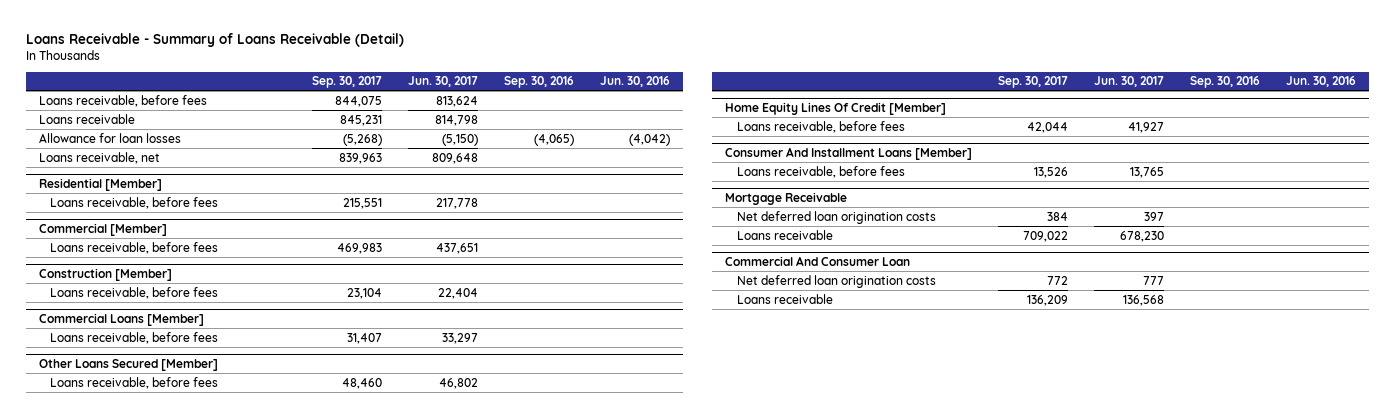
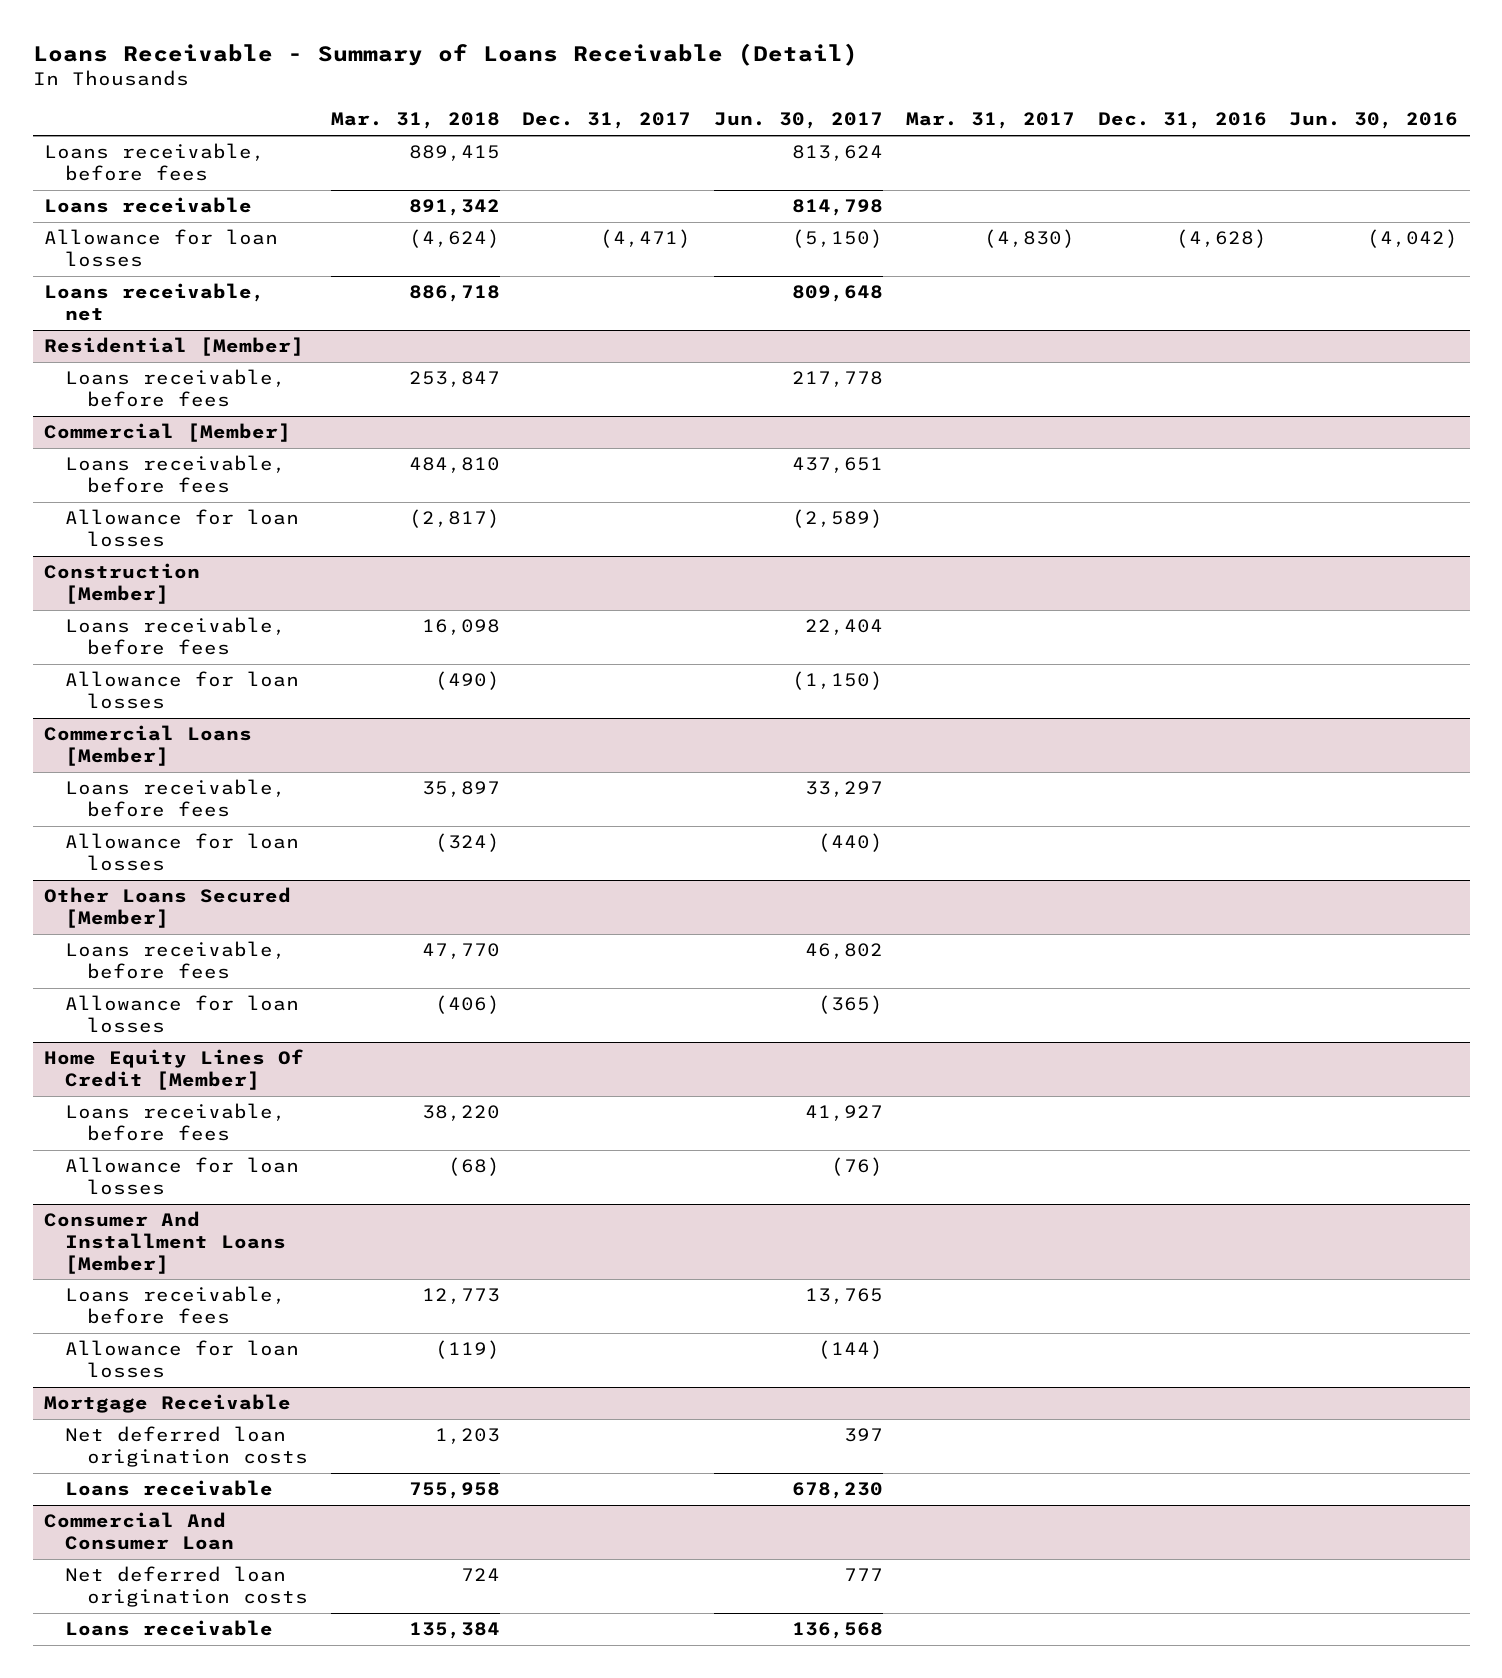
- | Sep. 30, 2017 | Jun. 30, 2017 | Sep. 30, 2016 | Jun. 30, 2016
+ | Mar. 31, 2018 | Dec. 31, 2017 | Jun. 30, 2017 | Mar. 31, 2017 | Dec. 31, 2016 | Jun. 30, 2016
@ Commercial [Member]
+ Allowance for loan losses | (2,817) | | (2,589) | | |
@ Construction [Member]
+ Allowance for loan losses | (490) | | (1,150) | | |
@ Commercial Loans [Member]
+ Allowance for loan losses | (324) | | (440) | | |
@ Other Loans Secured [Member]
+ Allowance for loan losses | (406) | | (365) | | |
@ Home Equity Lines Of Credit [Member]
+ Allowance for loan losses | (68) | | (76) | | |
@ Consumer And Installment Loans [Member]
+ Allowance for loan losses | (119) | | (144) | | |

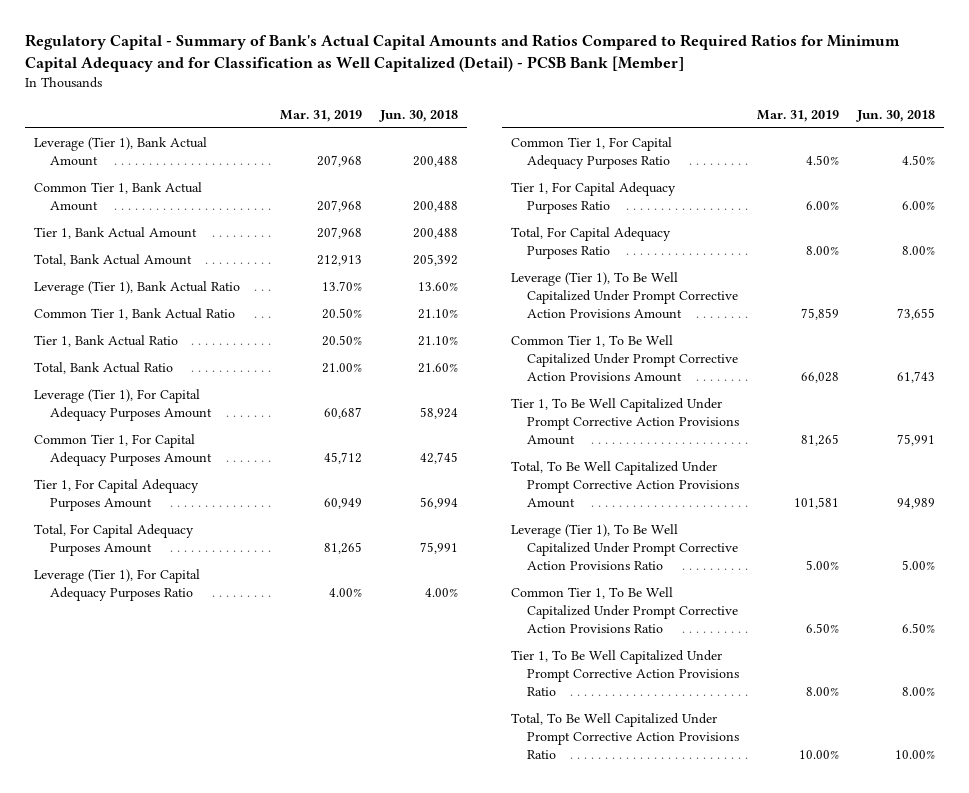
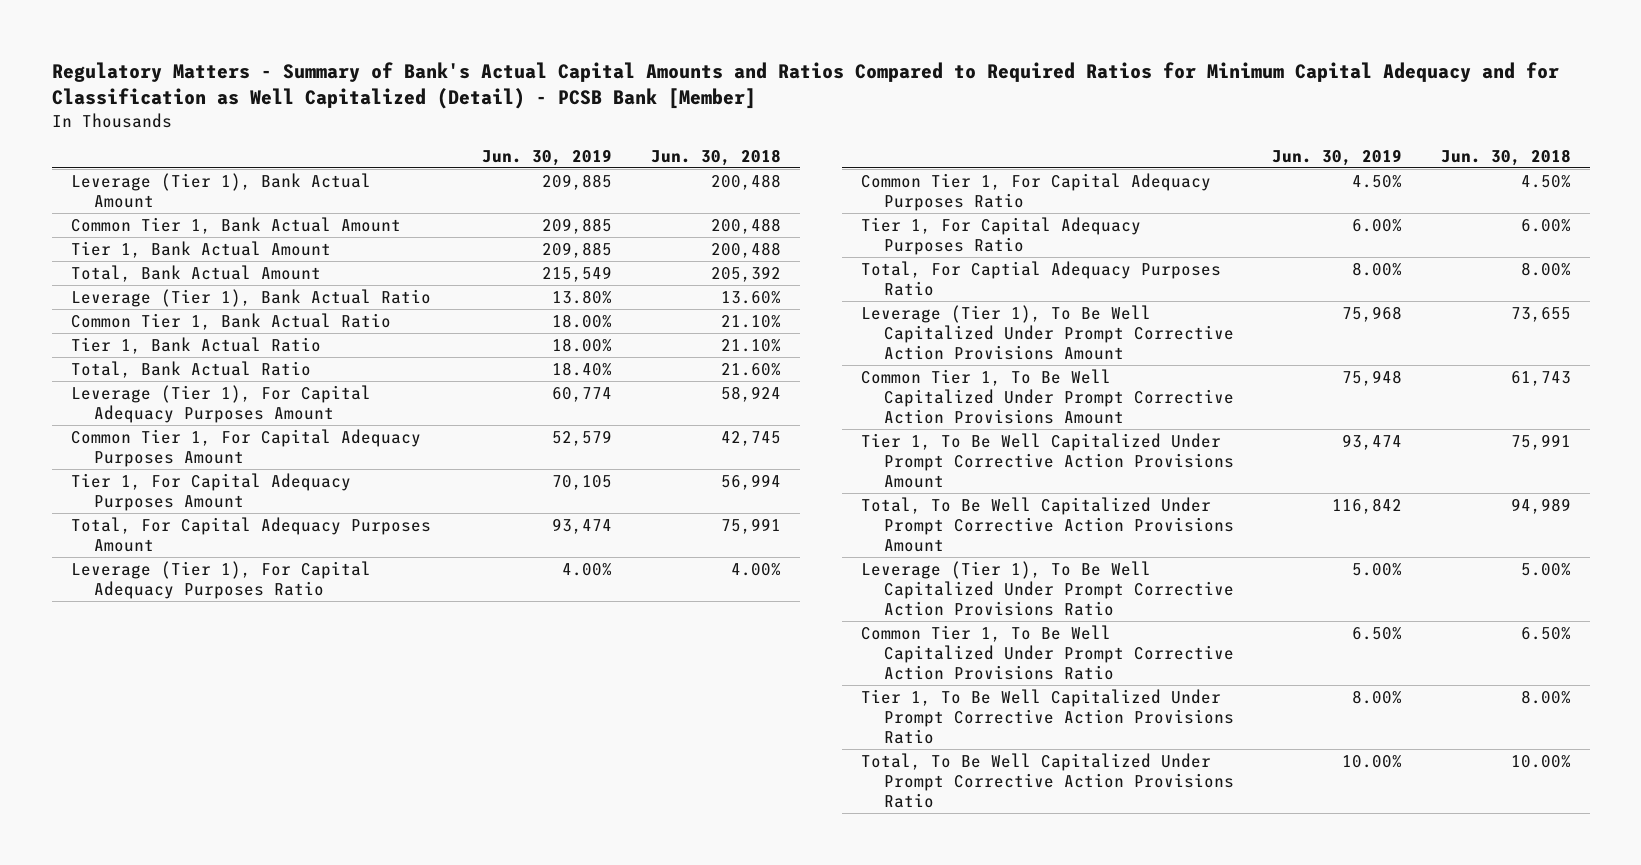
- Regulatory Capital - Summary of Bank's Actual Capital Amounts and Ratios Compared to Required Ratios for Minimum Capital Adequacy and for Classification as Well Capitalized (Detail) - PCSB Bank [Member]
+ Regulatory Matters - Summary of Bank's Actual Capital Amounts and Ratios Compared to Required Ratios for Minimum Capital Adequacy and for Classification as Well Capitalized (Detail) - PCSB Bank [Member]
- | Mar. 31, 2019 | Jun. 30, 2018
+ | Jun. 30, 2019 | Jun. 30, 2018
- Total, For Capital Adequacy Purposes Ratio | 8.00% | 8.00%
+ Total, For Captial Adequacy Purposes Ratio | 8.00% | 8.00%

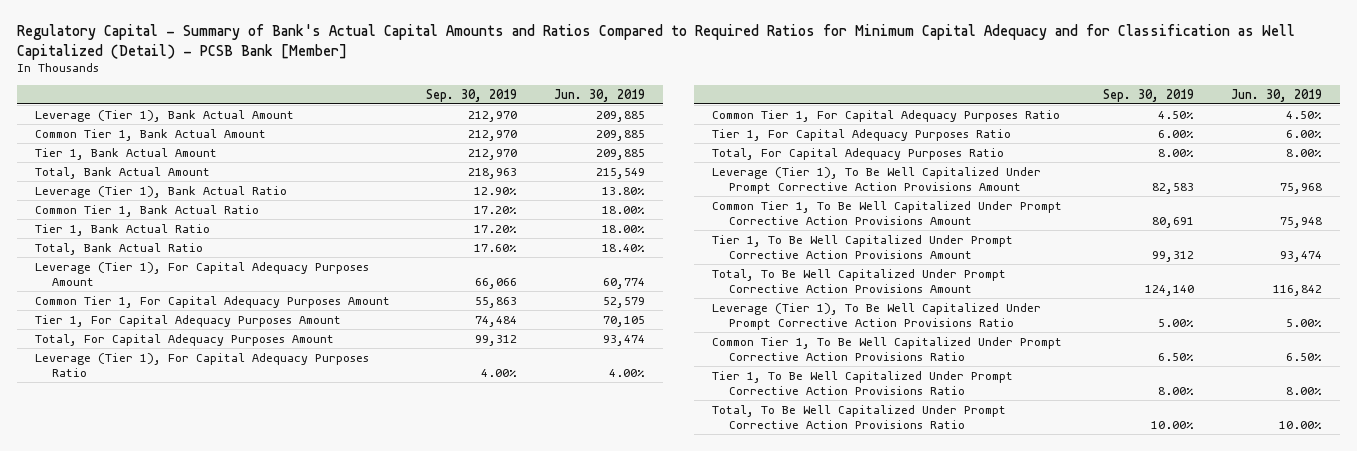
- Regulatory Matters - Summary of Bank's Actual Capital Amounts and Ratios Compared to Required Ratios for Minimum Capital Adequacy and for Classification as Well Capitalized (Detail) - PCSB Bank [Member]
+ Regulatory Capital - Summary of Bank's Actual Capital Amounts and Ratios Compared to Required Ratios for Minimum Capital Adequacy and for Classification as Well Capitalized (Detail) - PCSB Bank [Member]
- | Jun. 30, 2019 | Jun. 30, 2018
+ | Sep. 30, 2019 | Jun. 30, 2019
- Total, For Captial Adequacy Purposes Ratio | 8.00% | 8.00%
+ Total, For Capital Adequacy Purposes Ratio | 8.00% | 8.00%

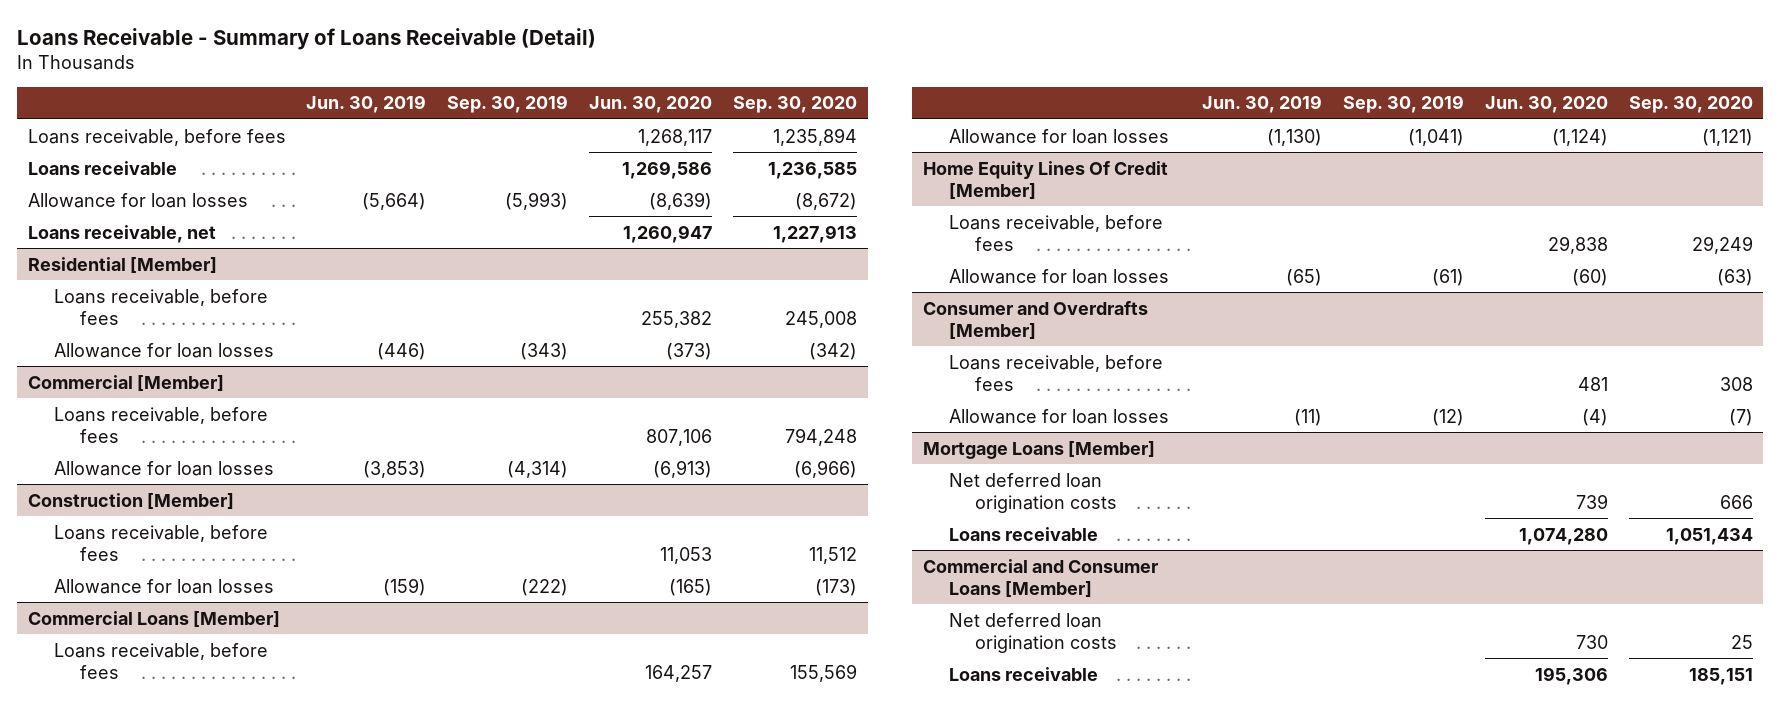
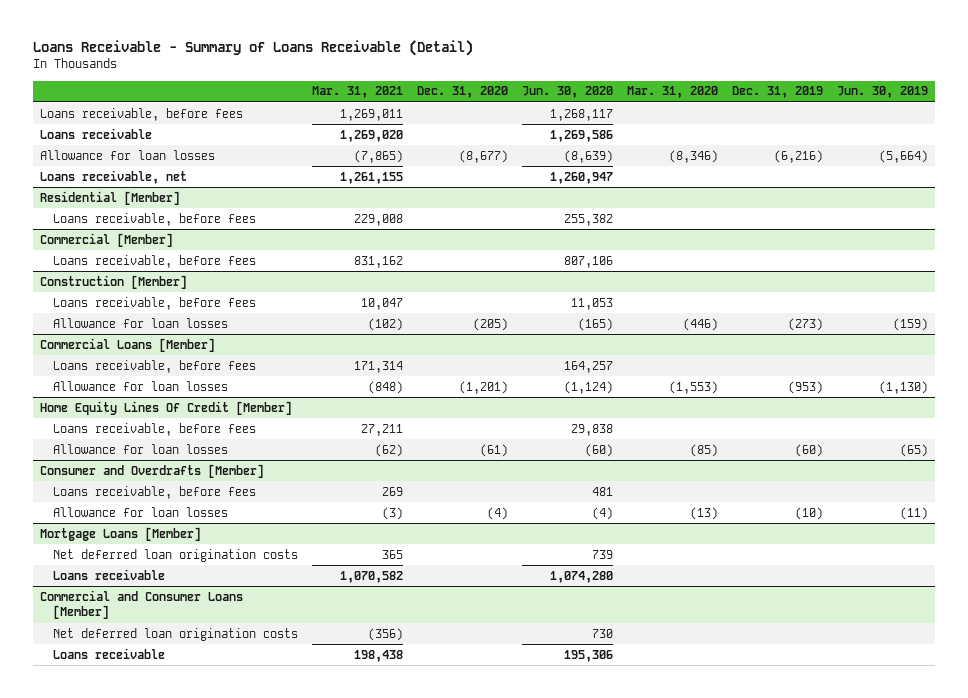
- | Jun. 30, 2019 | Sep. 30, 2019 | Jun. 30, 2020 | Sep. 30, 2020
+ | Mar. 31, 2021 | Dec. 31, 2020 | Jun. 30, 2020 | Mar. 31, 2020 | Dec. 31, 2019 | Jun. 30, 2019
@ Residential [Member]
- Allowance for loan losses | (446) | (343) | (373) | (342)
@ Commercial [Member]
- Allowance for loan losses | (3,853) | (4,314) | (6,913) | (6,966)

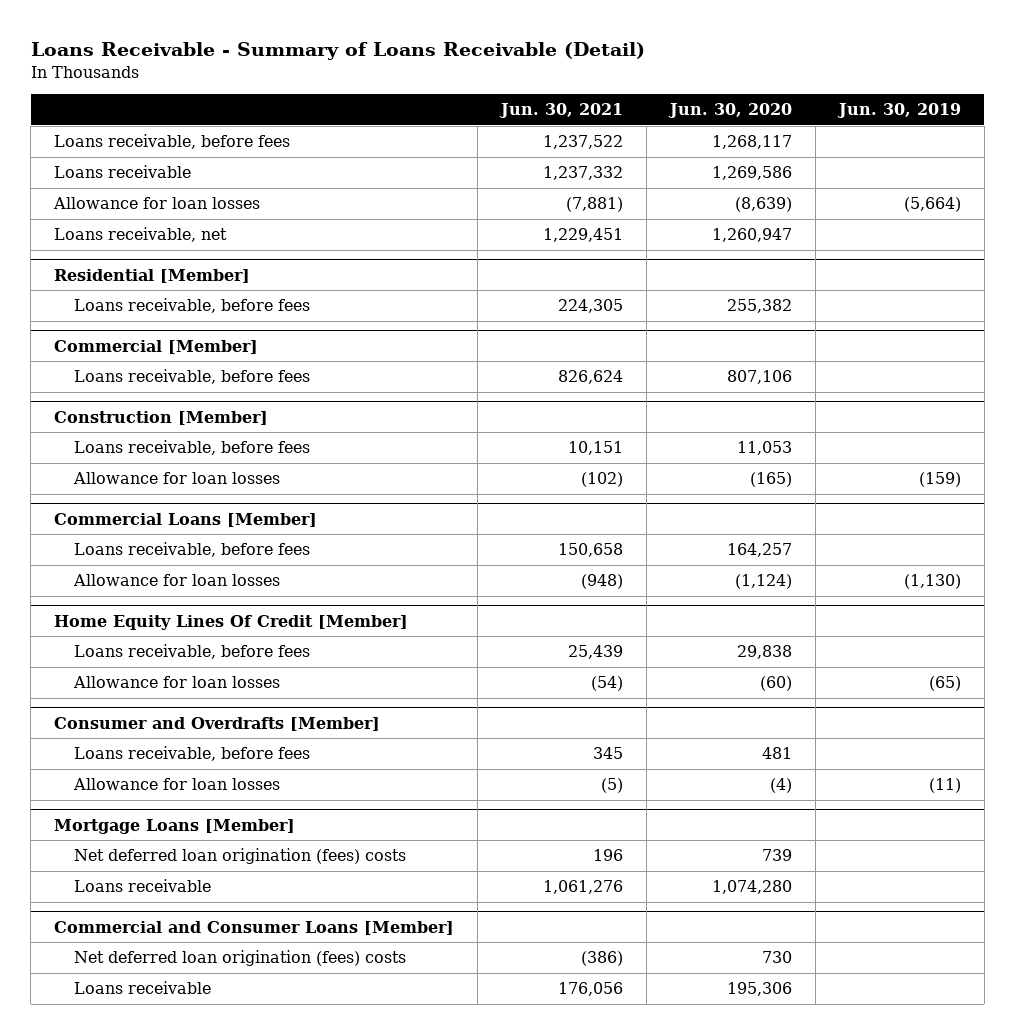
- | Mar. 31, 2021 | Dec. 31, 2020 | Jun. 30, 2020 | Mar. 31, 2020 | Dec. 31, 2019 | Jun. 30, 2019
+ | Jun. 30, 2021 | Jun. 30, 2020 | Jun. 30, 2019
@ Mortgage Loans [Member]
- Net deferred loan origination costs | 365 | | 739 | | |
+ Net deferred loan origination (fees) costs | 196 | 739 |
@ Commercial and Consumer Loans [Member]
- Net deferred loan origination costs | (356) | | 730 | | |
+ Net deferred loan origination (fees) costs | (386) | 730 |

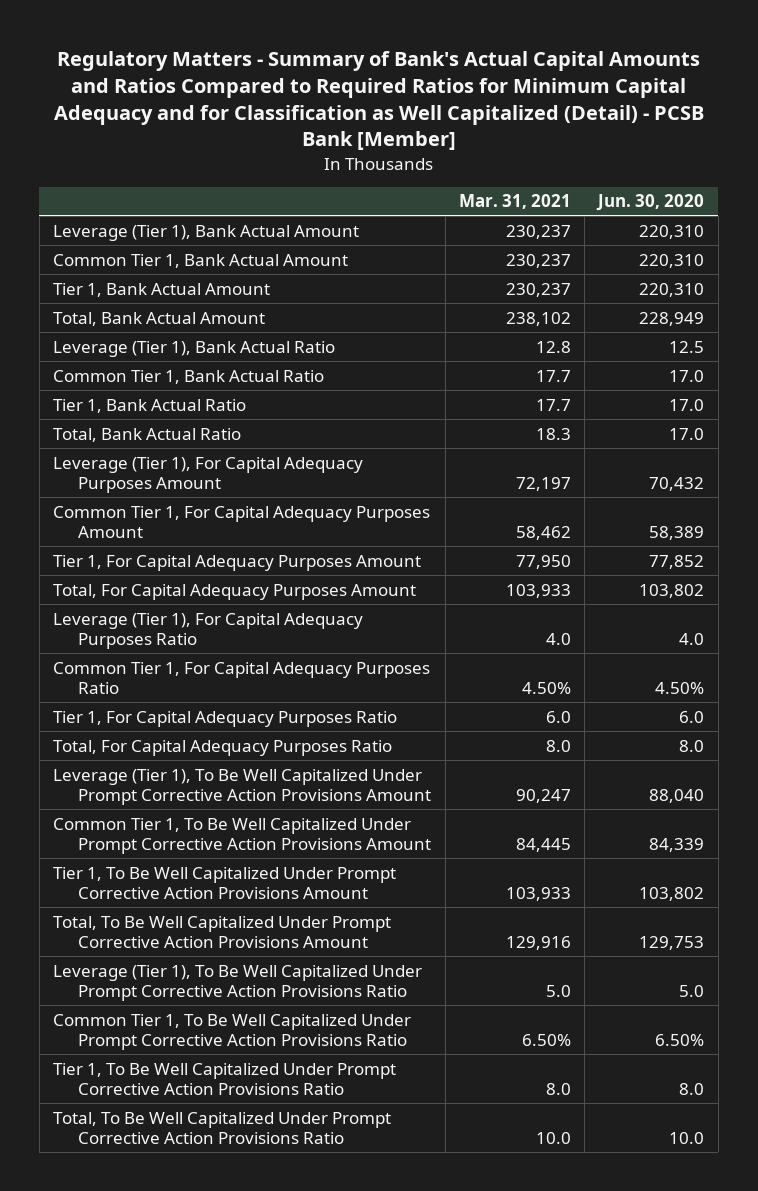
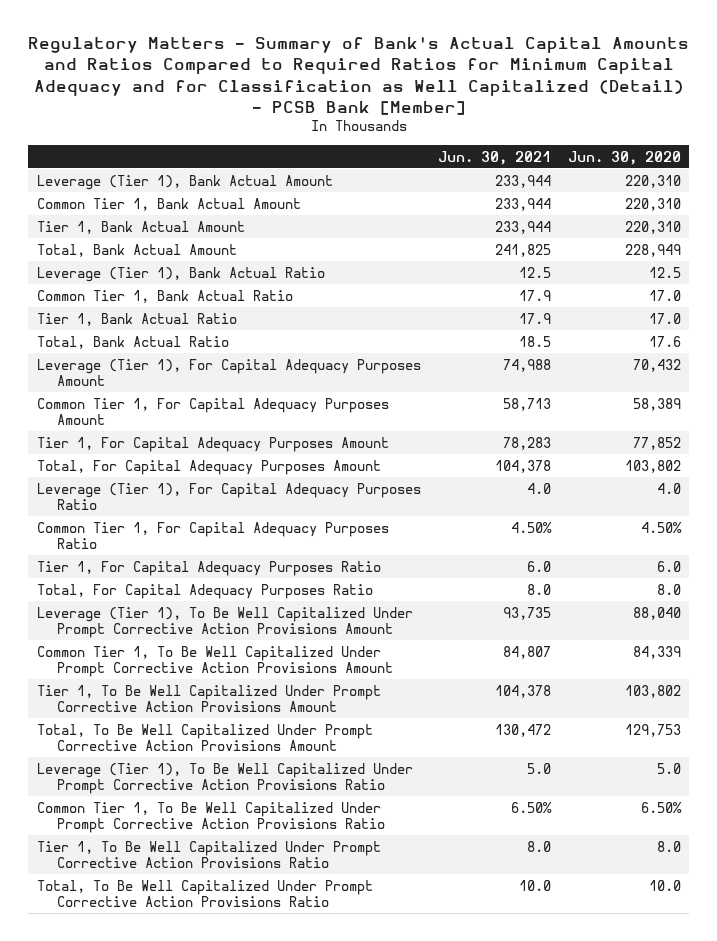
- | Mar. 31, 2021 | Jun. 30, 2020
+ | Jun. 30, 2021 | Jun. 30, 2020
- Total, Bank Actual Ratio | 18.3 | 17.0
+ Total, Bank Actual Ratio | 18.5 | 17.6

